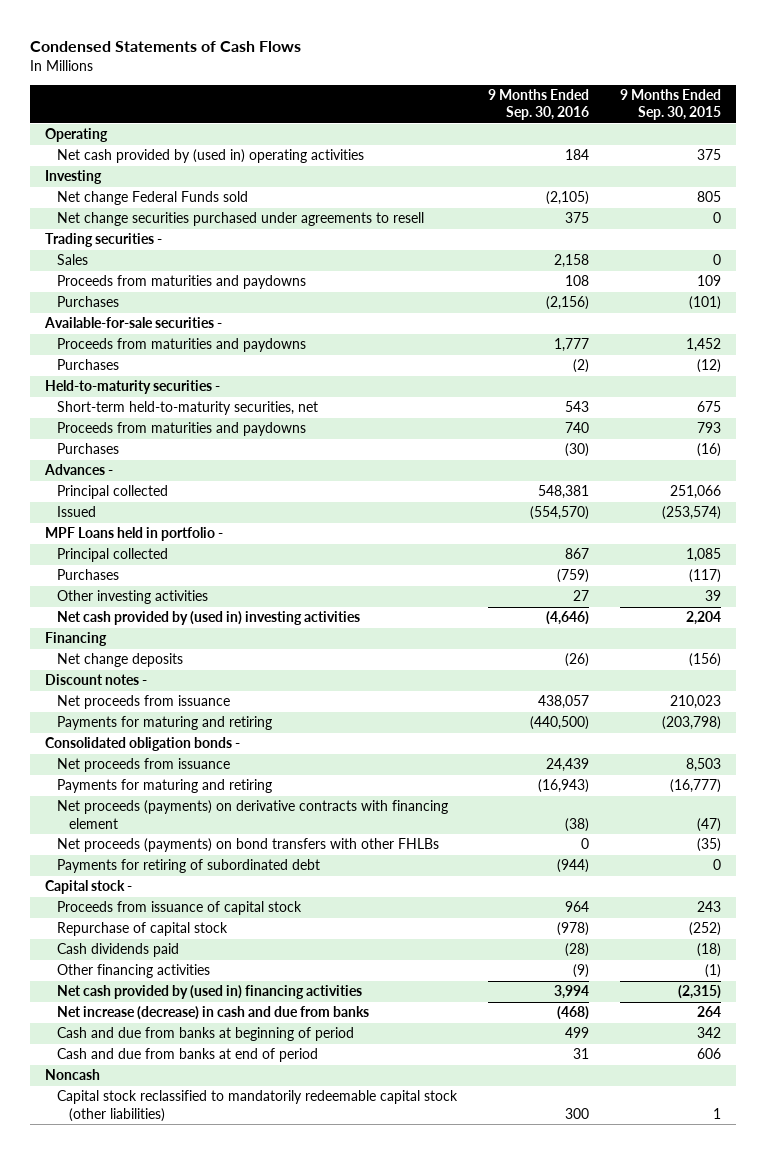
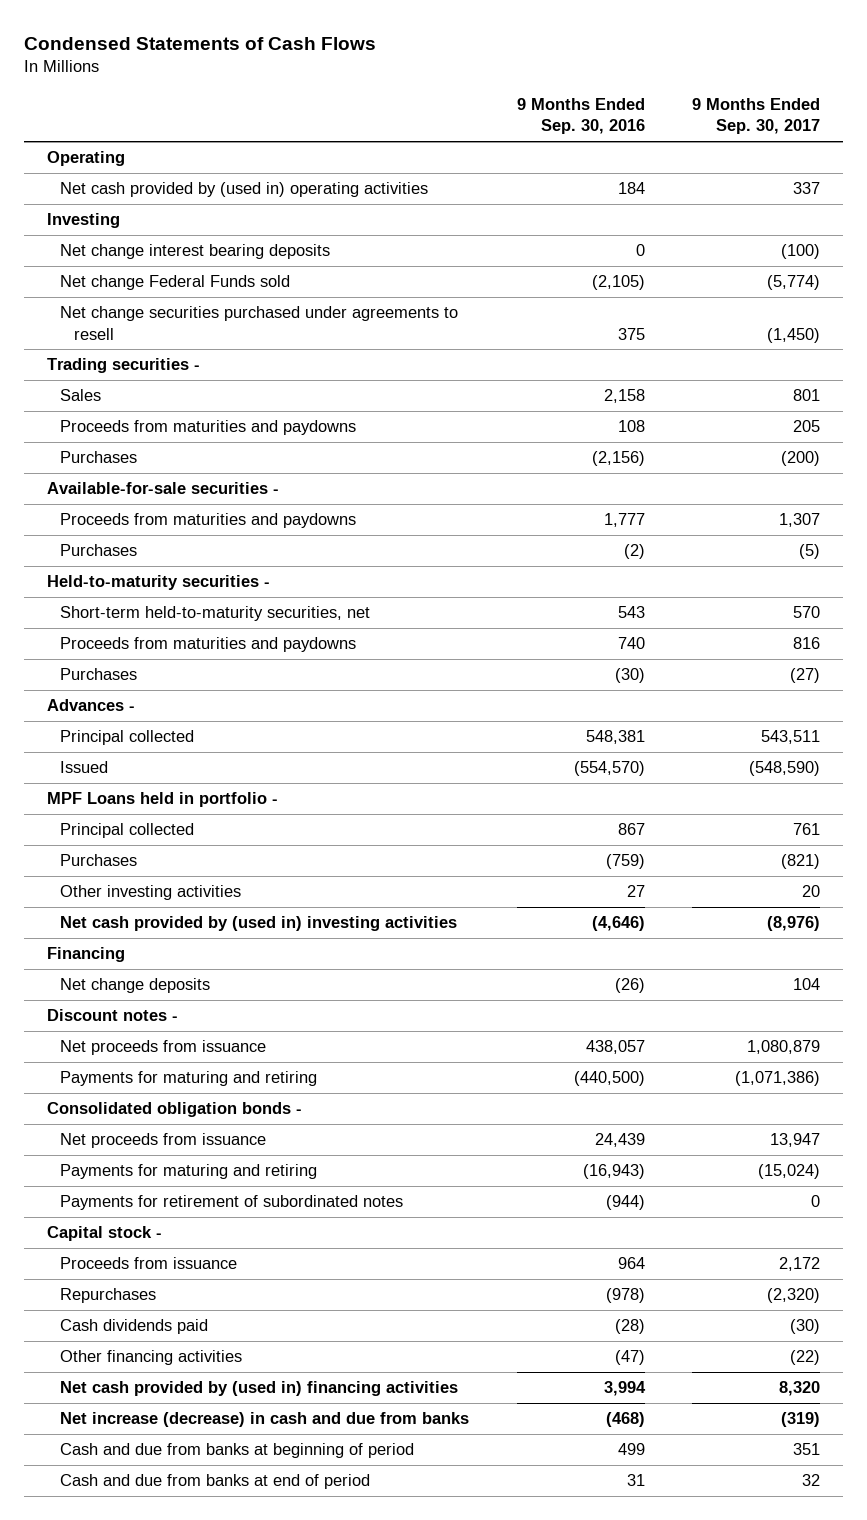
- | 9 Months Ended Sep. 30, 2016 | 9 Months Ended Sep. 30, 2015
+ | 9 Months Ended Sep. 30, 2016 | 9 Months Ended Sep. 30, 2017
+ Net change interest bearing deposits | 0 | (100)
- Net proceeds (payments) on derivative contracts with financing element | (38) | (47)
- Net proceeds (payments) on bond transfers with other FHLBs | 0 | (35)
- Payments for retiring of subordinated debt | (944) | 0
+ Payments for retirement of subordinated notes | (944) | 0
- Proceeds from issuance of capital stock | 964 | 243
- Repurchase of capital stock | (978) | (252)
+ Proceeds from issuance | 964 | 2,172
+ Repurchases | (978) | (2,320)
- Other financing activities | (9) | (1)
+ Other financing activities | (47) | (22)
- Noncash
- Capital stock reclassified to mandatorily redeemable capital stock (other liabilities) | 300 | 1

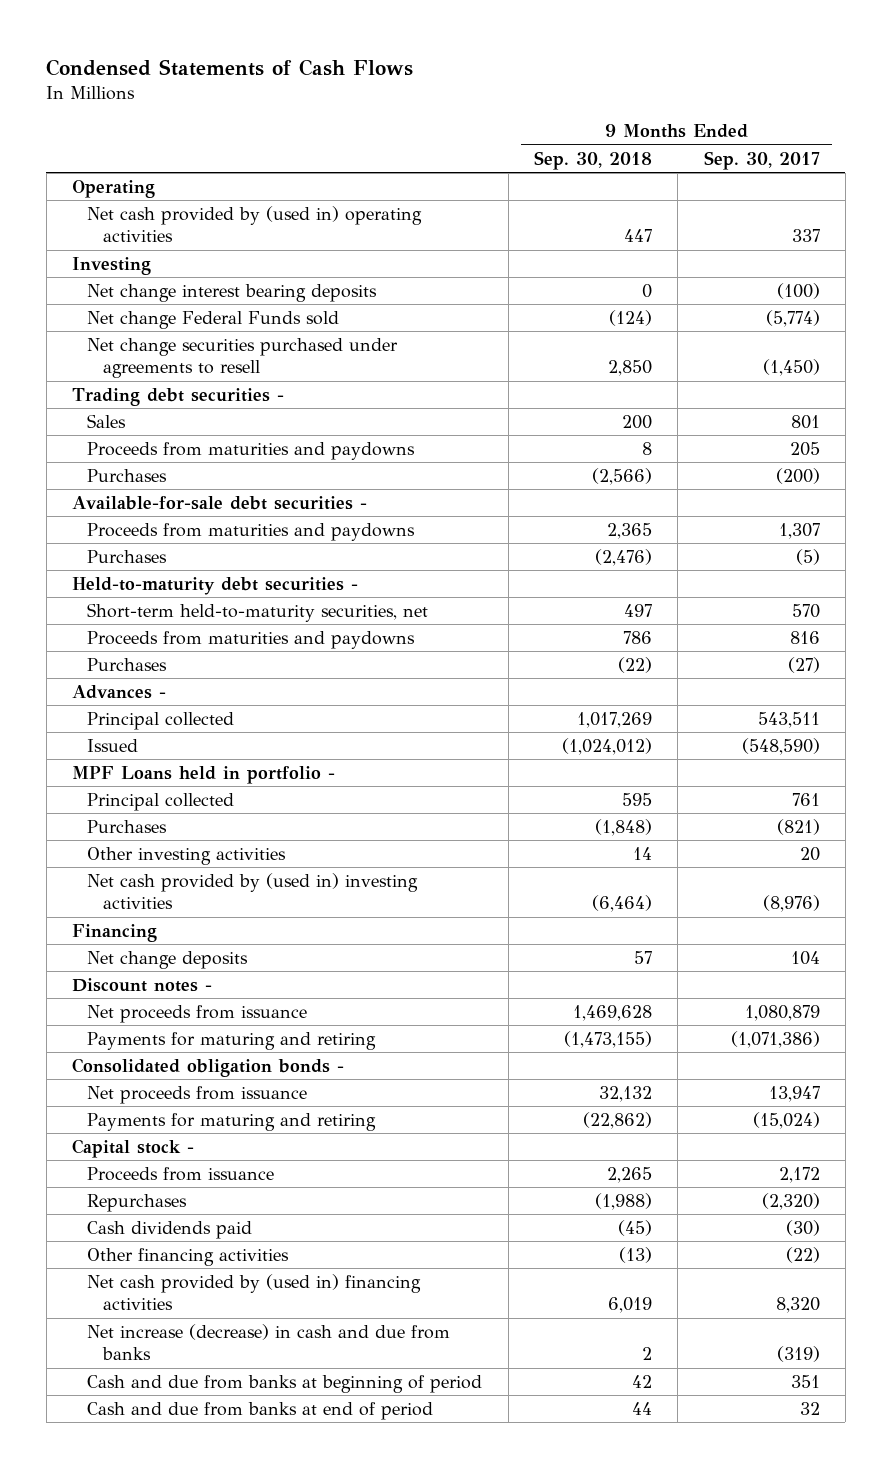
- | 9 Months Ended Sep. 30, 2016 | 9 Months Ended Sep. 30, 2017
+ | 9 Months Ended Sep. 30, 2018 | 9 Months Ended Sep. 30, 2017
- Trading securities -
+ Trading debt securities -
- Available-for-sale securities -
+ Available-for-sale debt securities -
- Held-to-maturity securities -
+ Held-to-maturity debt securities -
- Payments for retirement of subordinated notes | (944) | 0

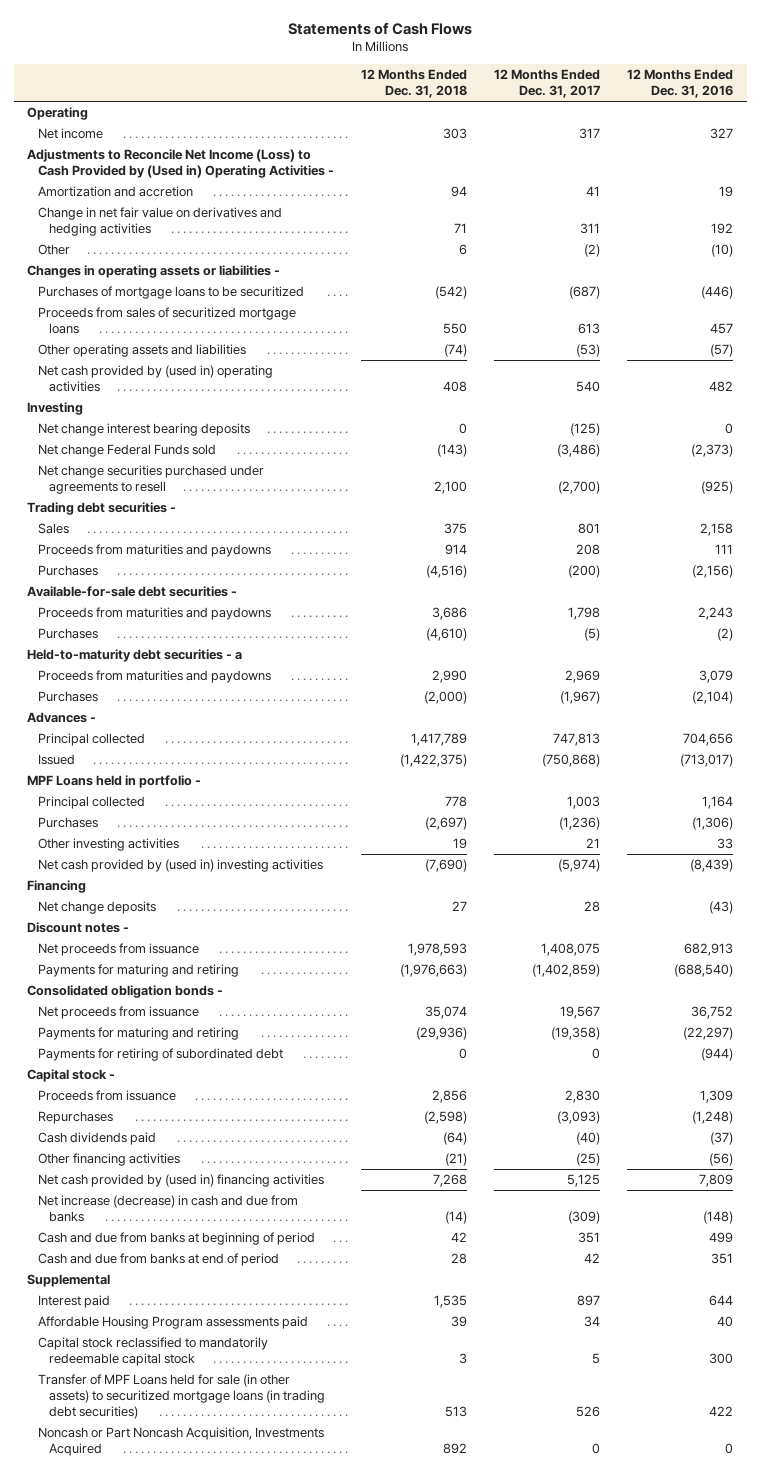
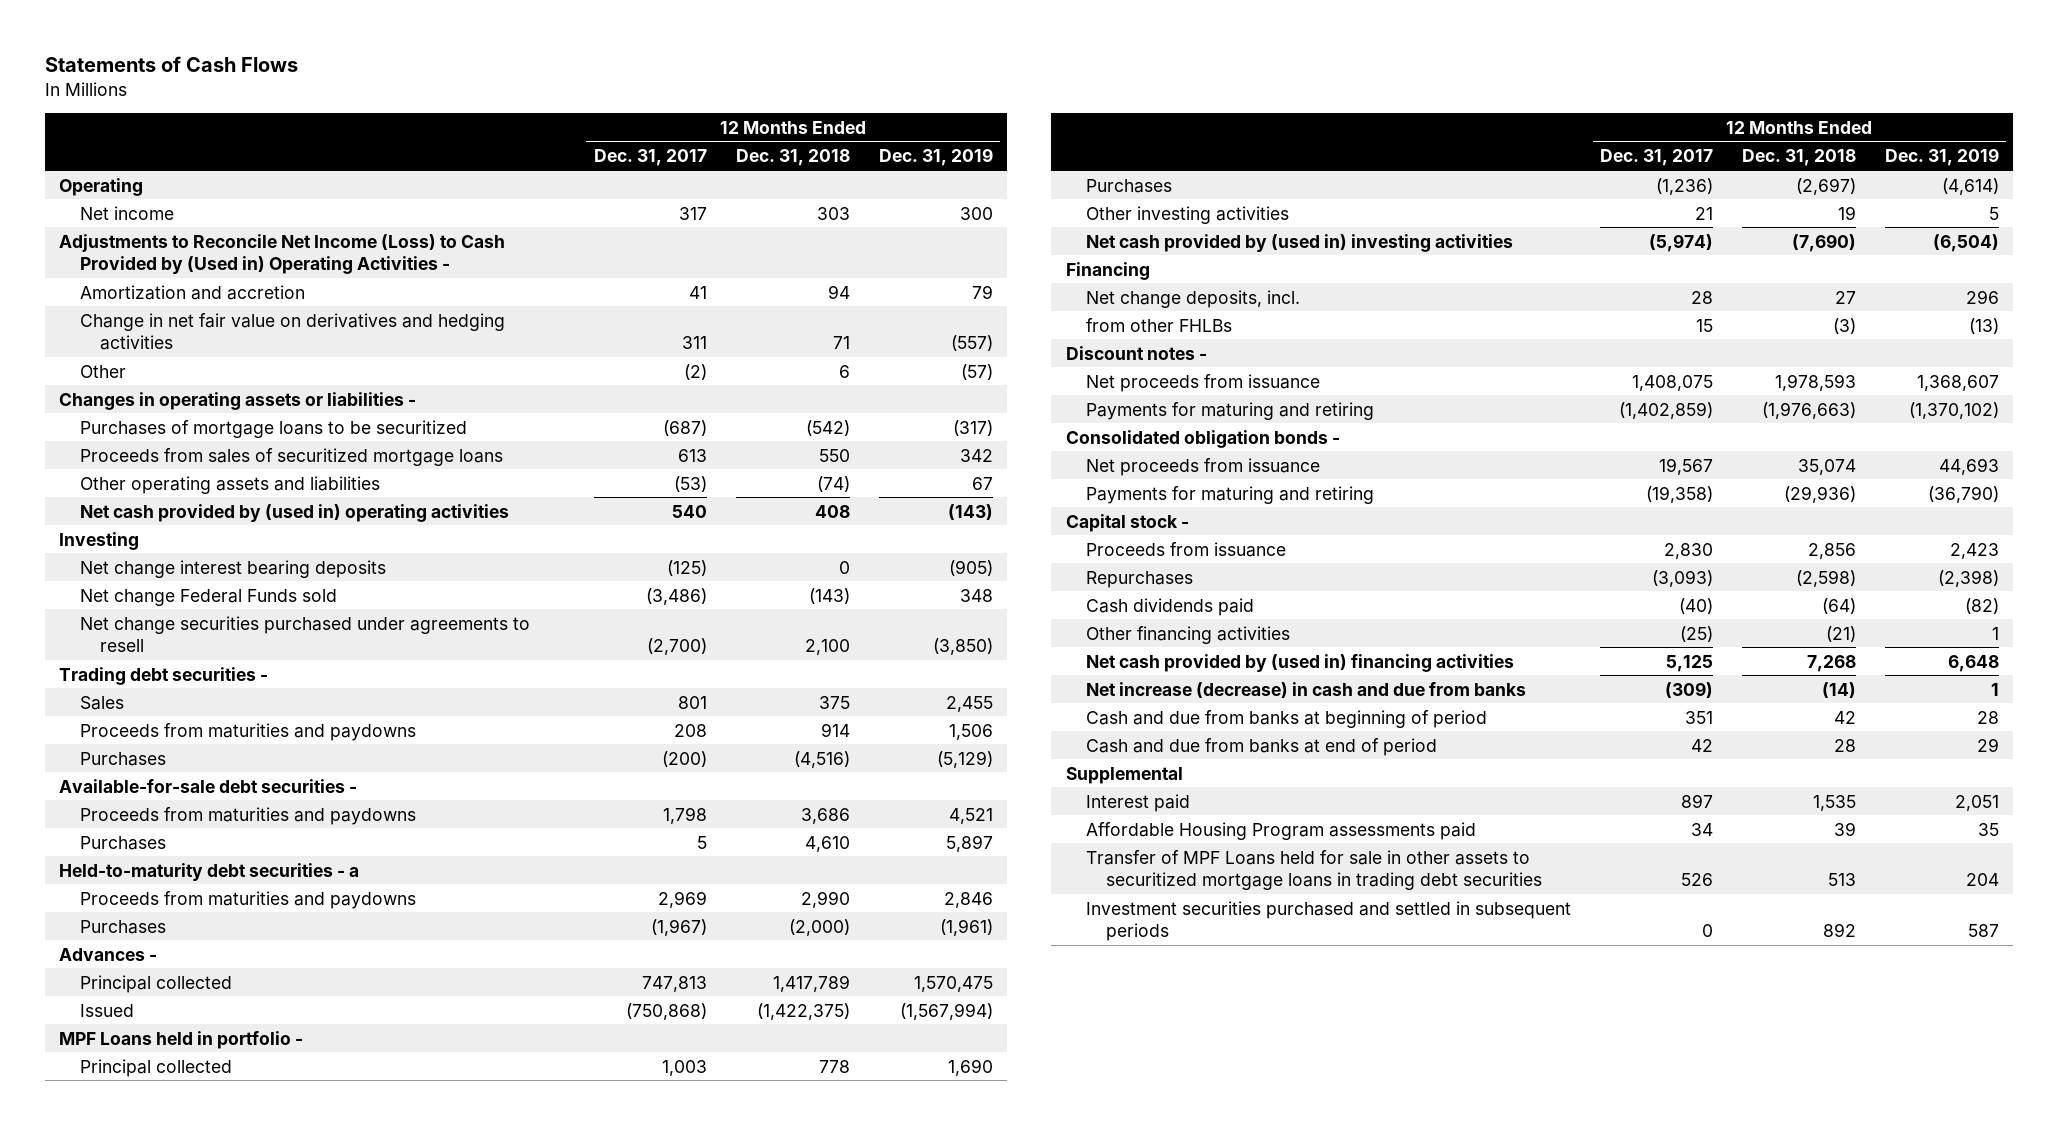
- | 12 Months Ended Dec. 31, 2018 | 12 Months Ended Dec. 31, 2017 | 12 Months Ended Dec. 31, 2016
+ | 12 Months Ended Dec. 31, 2017 | 12 Months Ended Dec. 31, 2018 | 12 Months Ended Dec. 31, 2019
- Purchases | (4,610) | (5) | (2)
+ Purchases | 5 | 4,610 | 5,897
- Net change deposits | 27 | 28 | (43)
+ Net change deposits, incl. | 28 | 27 | 296
+ from other FHLBs | 15 | (3) | (13)
- Payments for retiring of subordinated debt | 0 | 0 | (944)
- Capital stock reclassified to mandatorily redeemable capital stock | 3 | 5 | 300
- Transfer of MPF Loans held for sale (in other assets) to securitized mortgage loans (in trading debt securities) | 513 | 526 | 422
- Noncash or Part Noncash Acquisition, Investments Acquired | 892 | 0 | 0
+ Transfer of MPF Loans held for sale in other assets to securitized mortgage loans in trading debt securities | 526 | 513 | 204
+ Investment securities purchased and settled in subsequent periods | 0 | 892 | 587

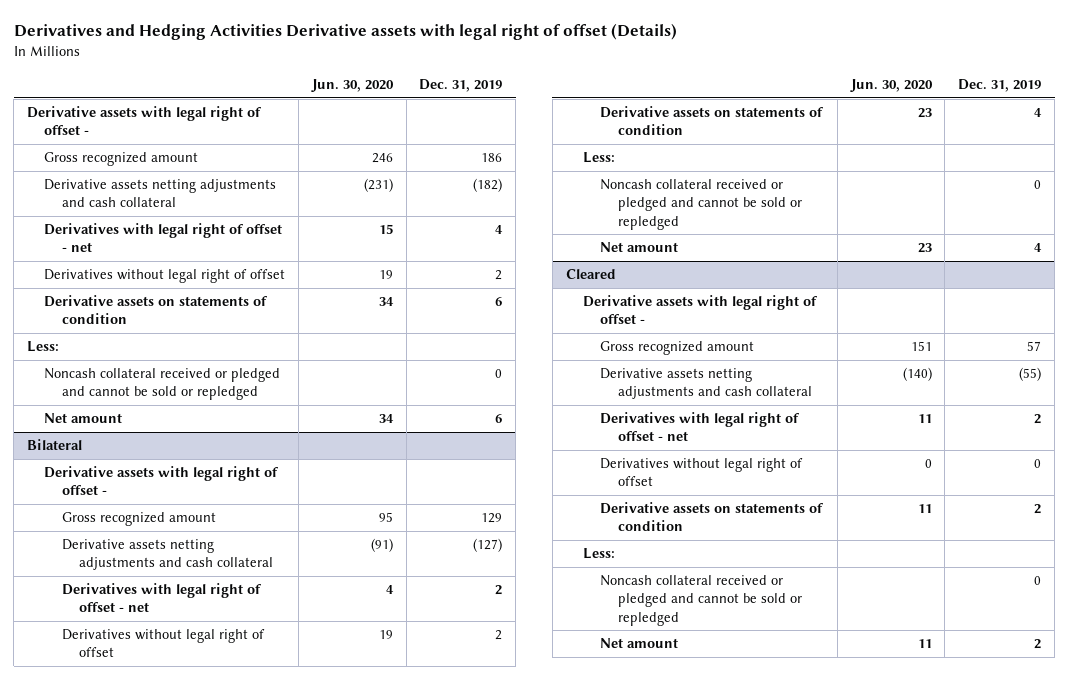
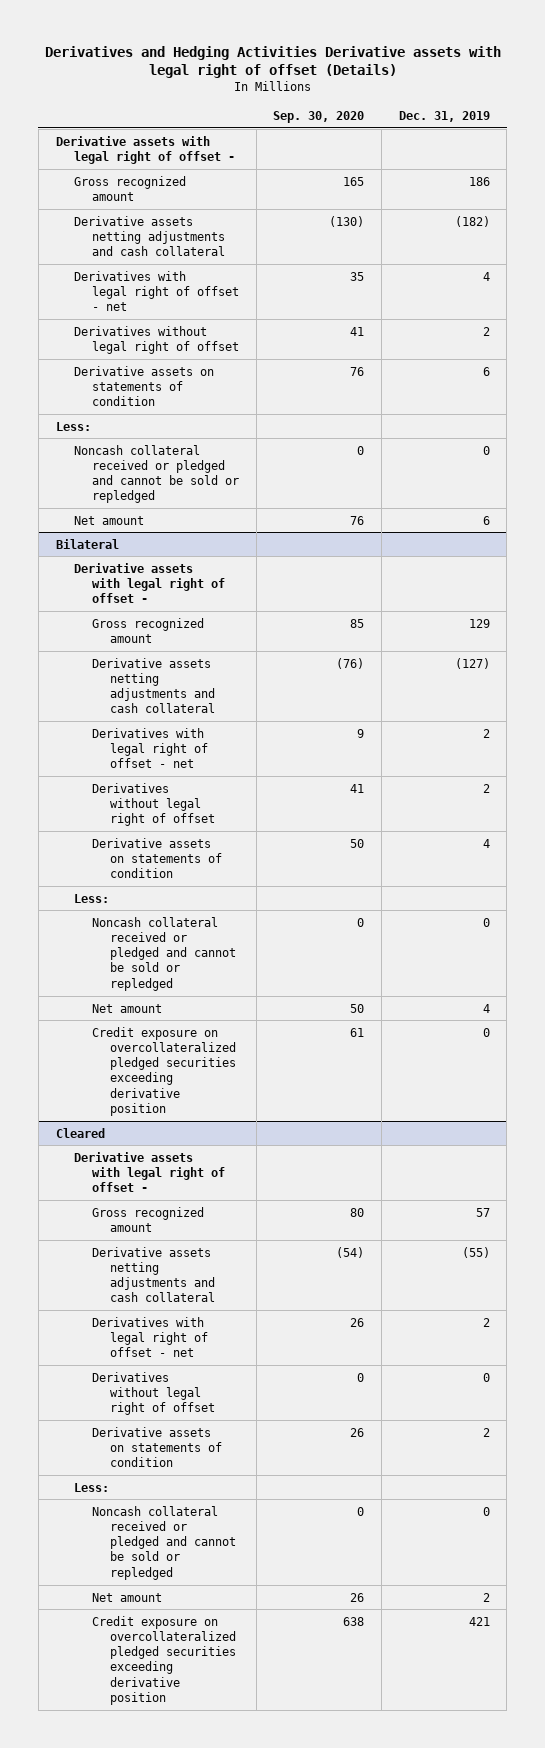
- | Jun. 30, 2020 | Dec. 31, 2019
+ | Sep. 30, 2020 | Dec. 31, 2019
@ Bilateral
+ Credit exposure on overcollateralized pledged securities exceeding derivative position | 61 | 0
@ Cleared
+ Credit exposure on overcollateralized pledged securities exceeding derivative position | 638 | 421

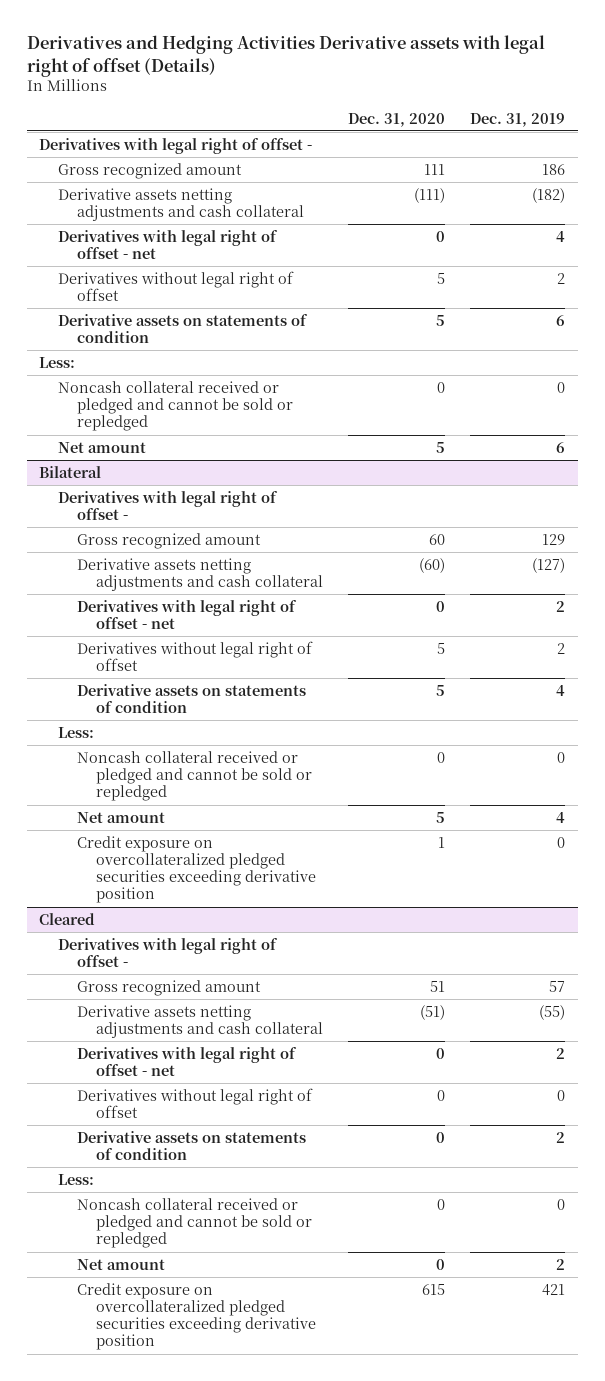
- | Sep. 30, 2020 | Dec. 31, 2019
+ | Dec. 31, 2020 | Dec. 31, 2019
- Derivative assets with legal right of offset -
+ Derivatives with legal right of offset -
@ Bilateral
- Derivative assets with legal right of offset -
+ Derivatives with legal right of offset -
@ Cleared
- Derivative assets with legal right of offset -
+ Derivatives with legal right of offset -

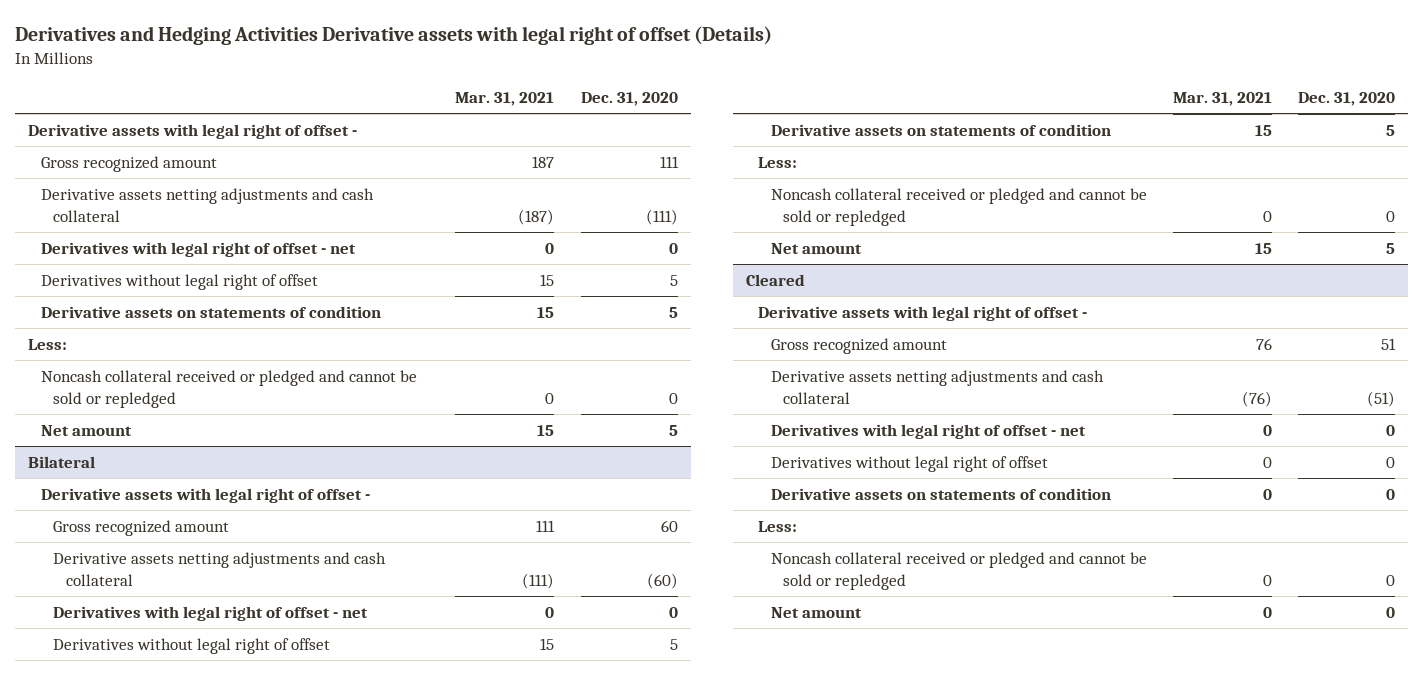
- | Dec. 31, 2020 | Dec. 31, 2019
+ | Mar. 31, 2021 | Dec. 31, 2020
- Derivatives with legal right of offset -
+ Derivative assets with legal right of offset -
@ Bilateral
- Derivatives with legal right of offset -
+ Derivative assets with legal right of offset -
- Credit exposure on overcollateralized pledged securities exceeding derivative position | 1 | 0
@ Cleared
- Derivatives with legal right of offset -
+ Derivative assets with legal right of offset -
- Credit exposure on overcollateralized pledged securities exceeding derivative position | 615 | 421

